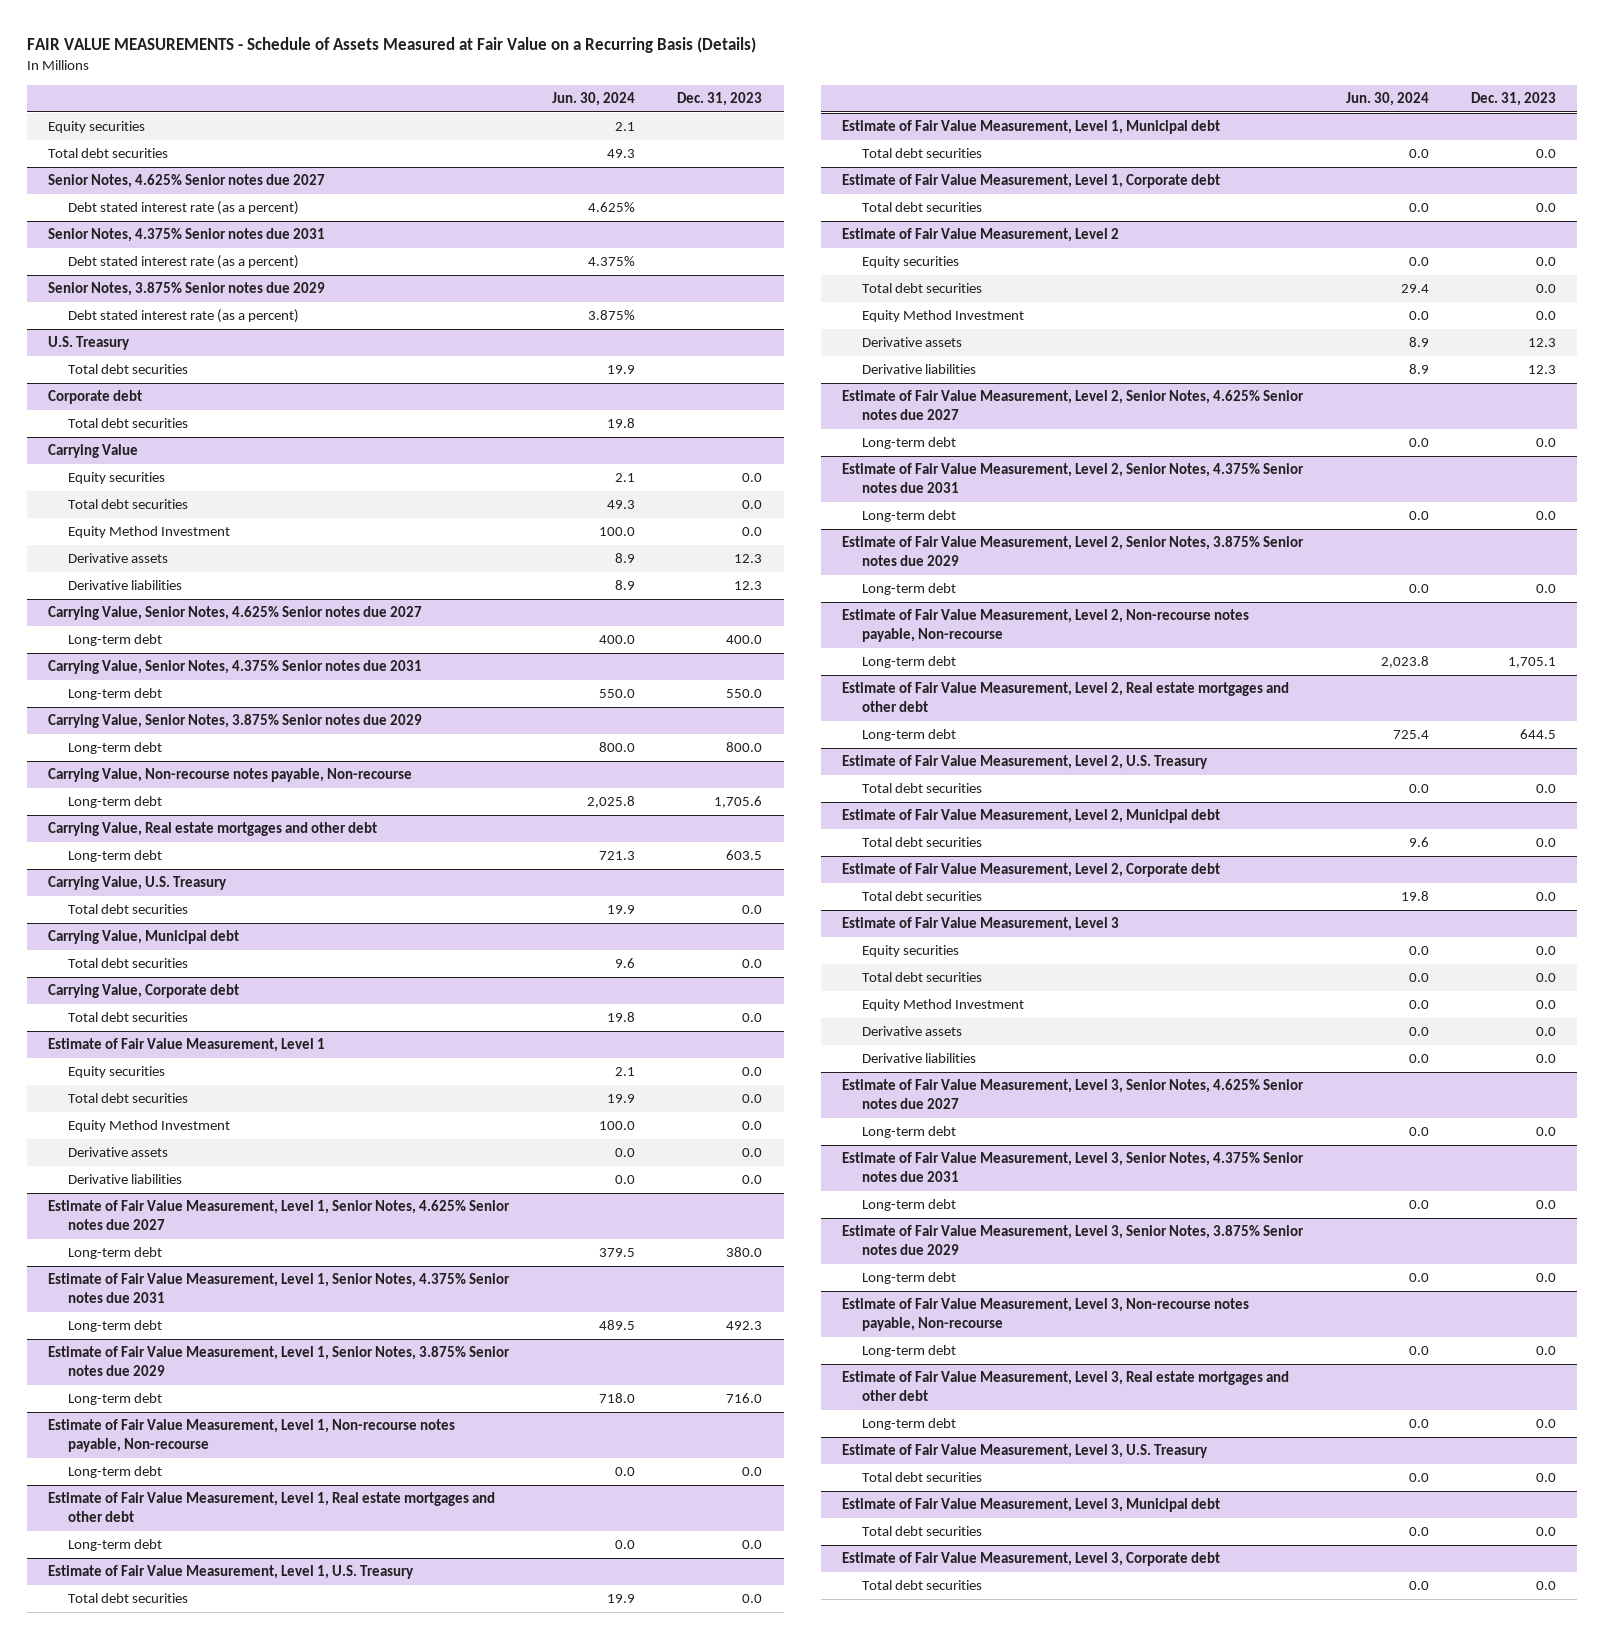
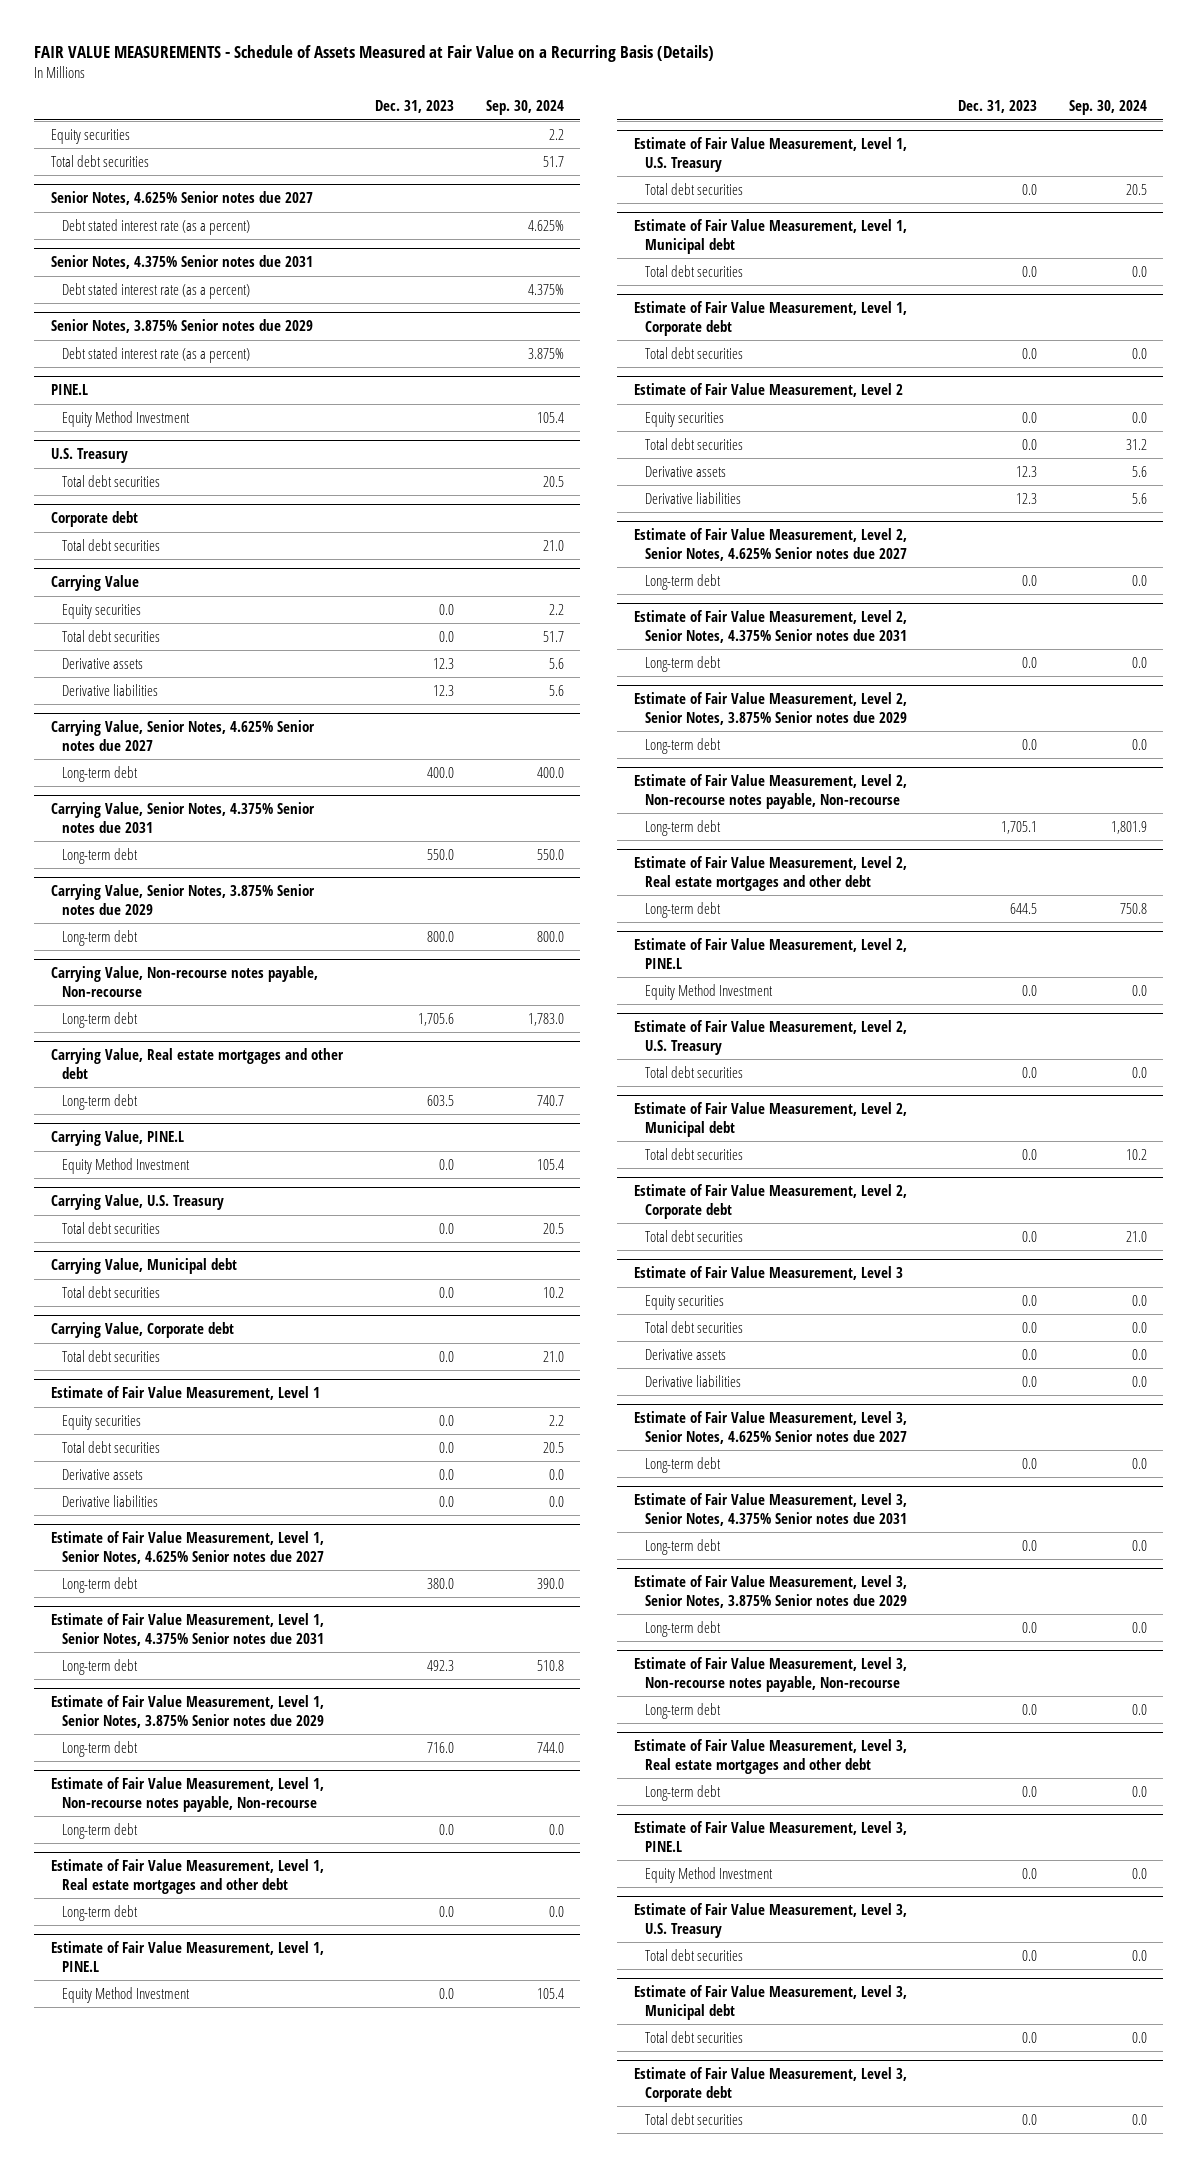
- | Jun. 30, 2024 | Dec. 31, 2023
+ | Dec. 31, 2023 | Sep. 30, 2024
+ PINE.L
+ Equity Method Investment | | 105.4
@ Carrying Value
- Equity Method Investment | 100.0 | 0.0
+ Carrying Value, PINE.L
+ Equity Method Investment | 0.0 | 105.4
@ Estimate of Fair Value Measurement, Level 1
- Equity Method Investment | 100.0 | 0.0
+ Estimate of Fair Value Measurement, Level 1, PINE.L
+ Equity Method Investment | 0.0 | 105.4
@ Estimate of Fair Value Measurement, Level 2
- Equity Method Investment | 0.0 | 0.0
+ Estimate of Fair Value Measurement, Level 2, PINE.L
+ Equity Method Investment | 0.0 | 0.0
@ Estimate of Fair Value Measurement, Level 3
- Equity Method Investment | 0.0 | 0.0
+ Estimate of Fair Value Measurement, Level 3, PINE.L
+ Equity Method Investment | 0.0 | 0.0

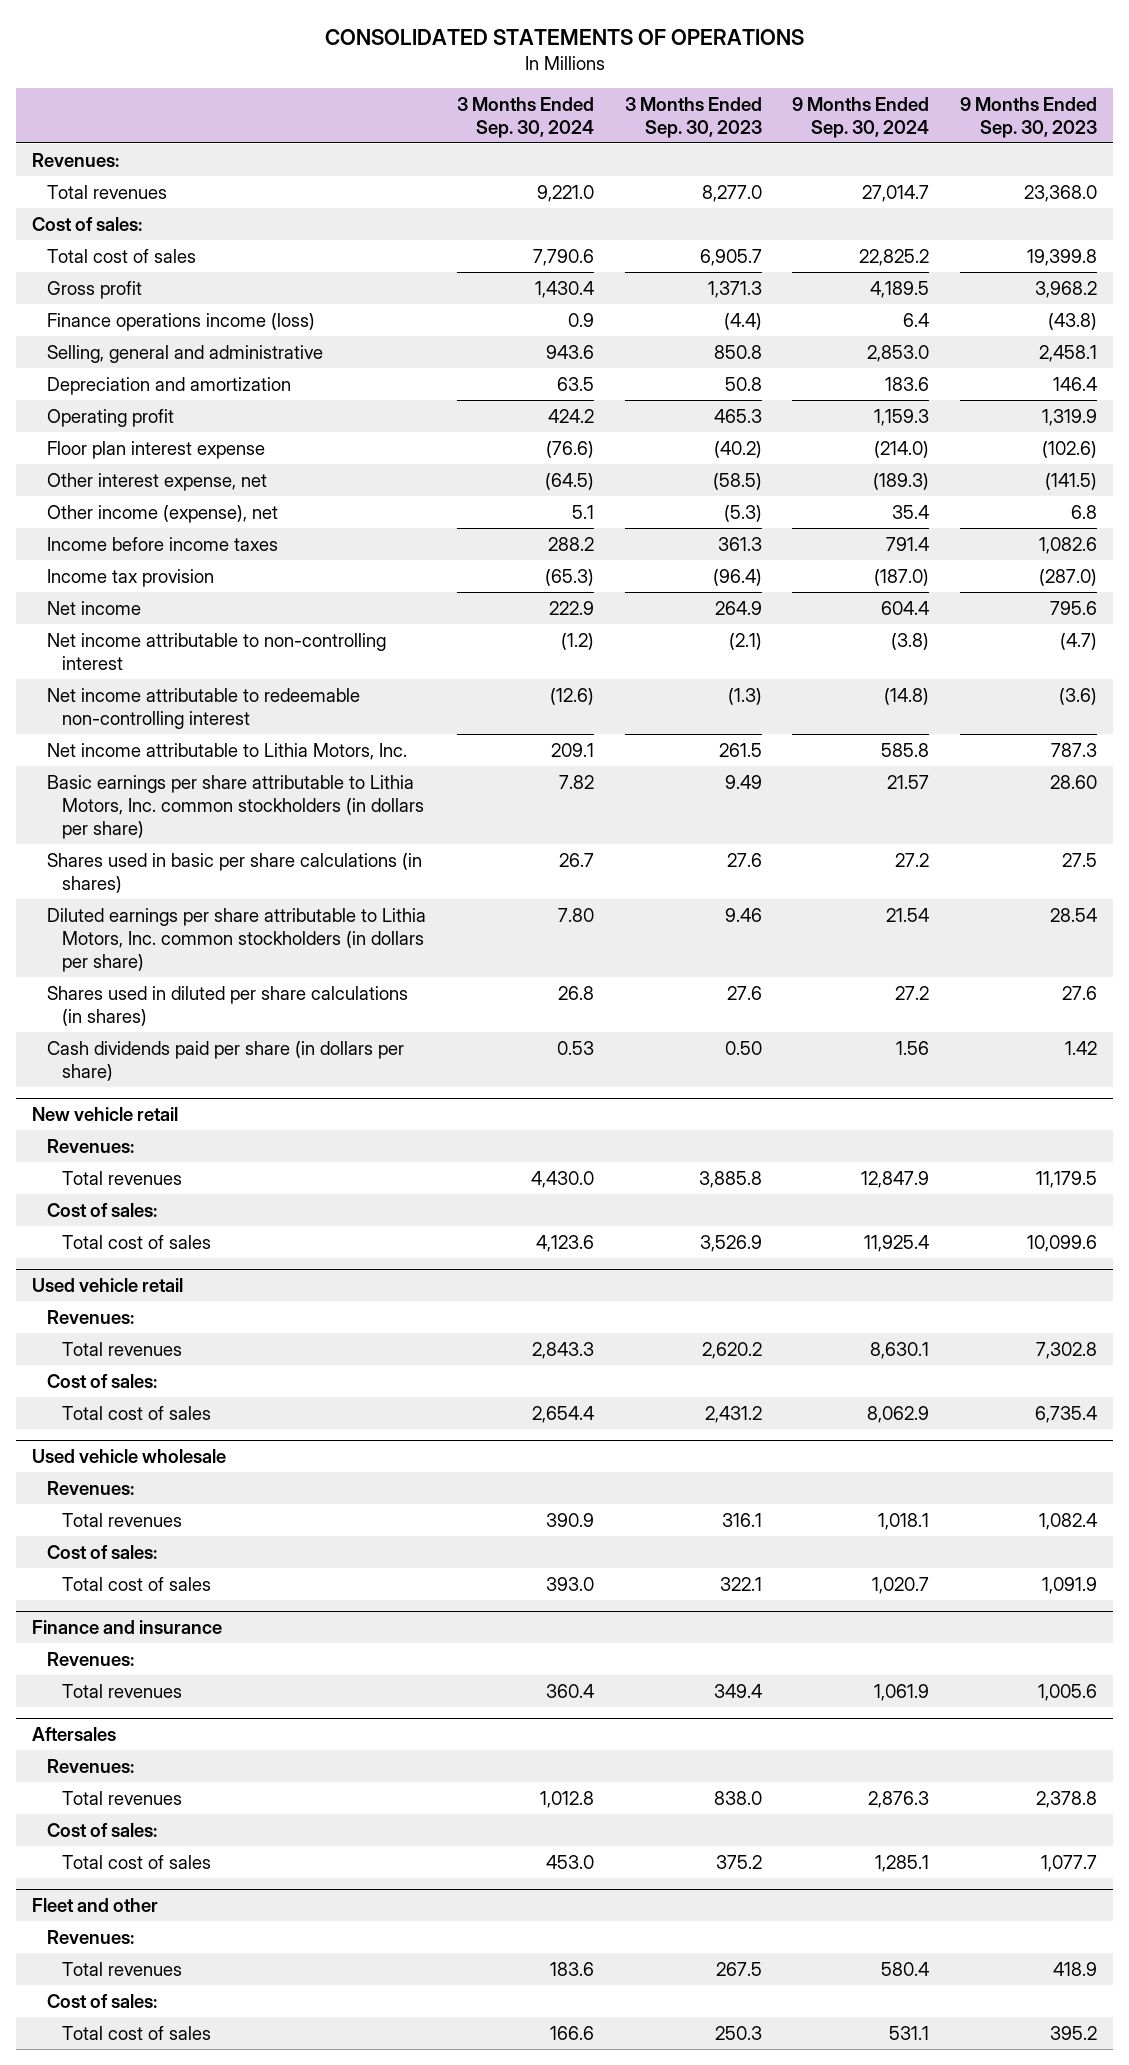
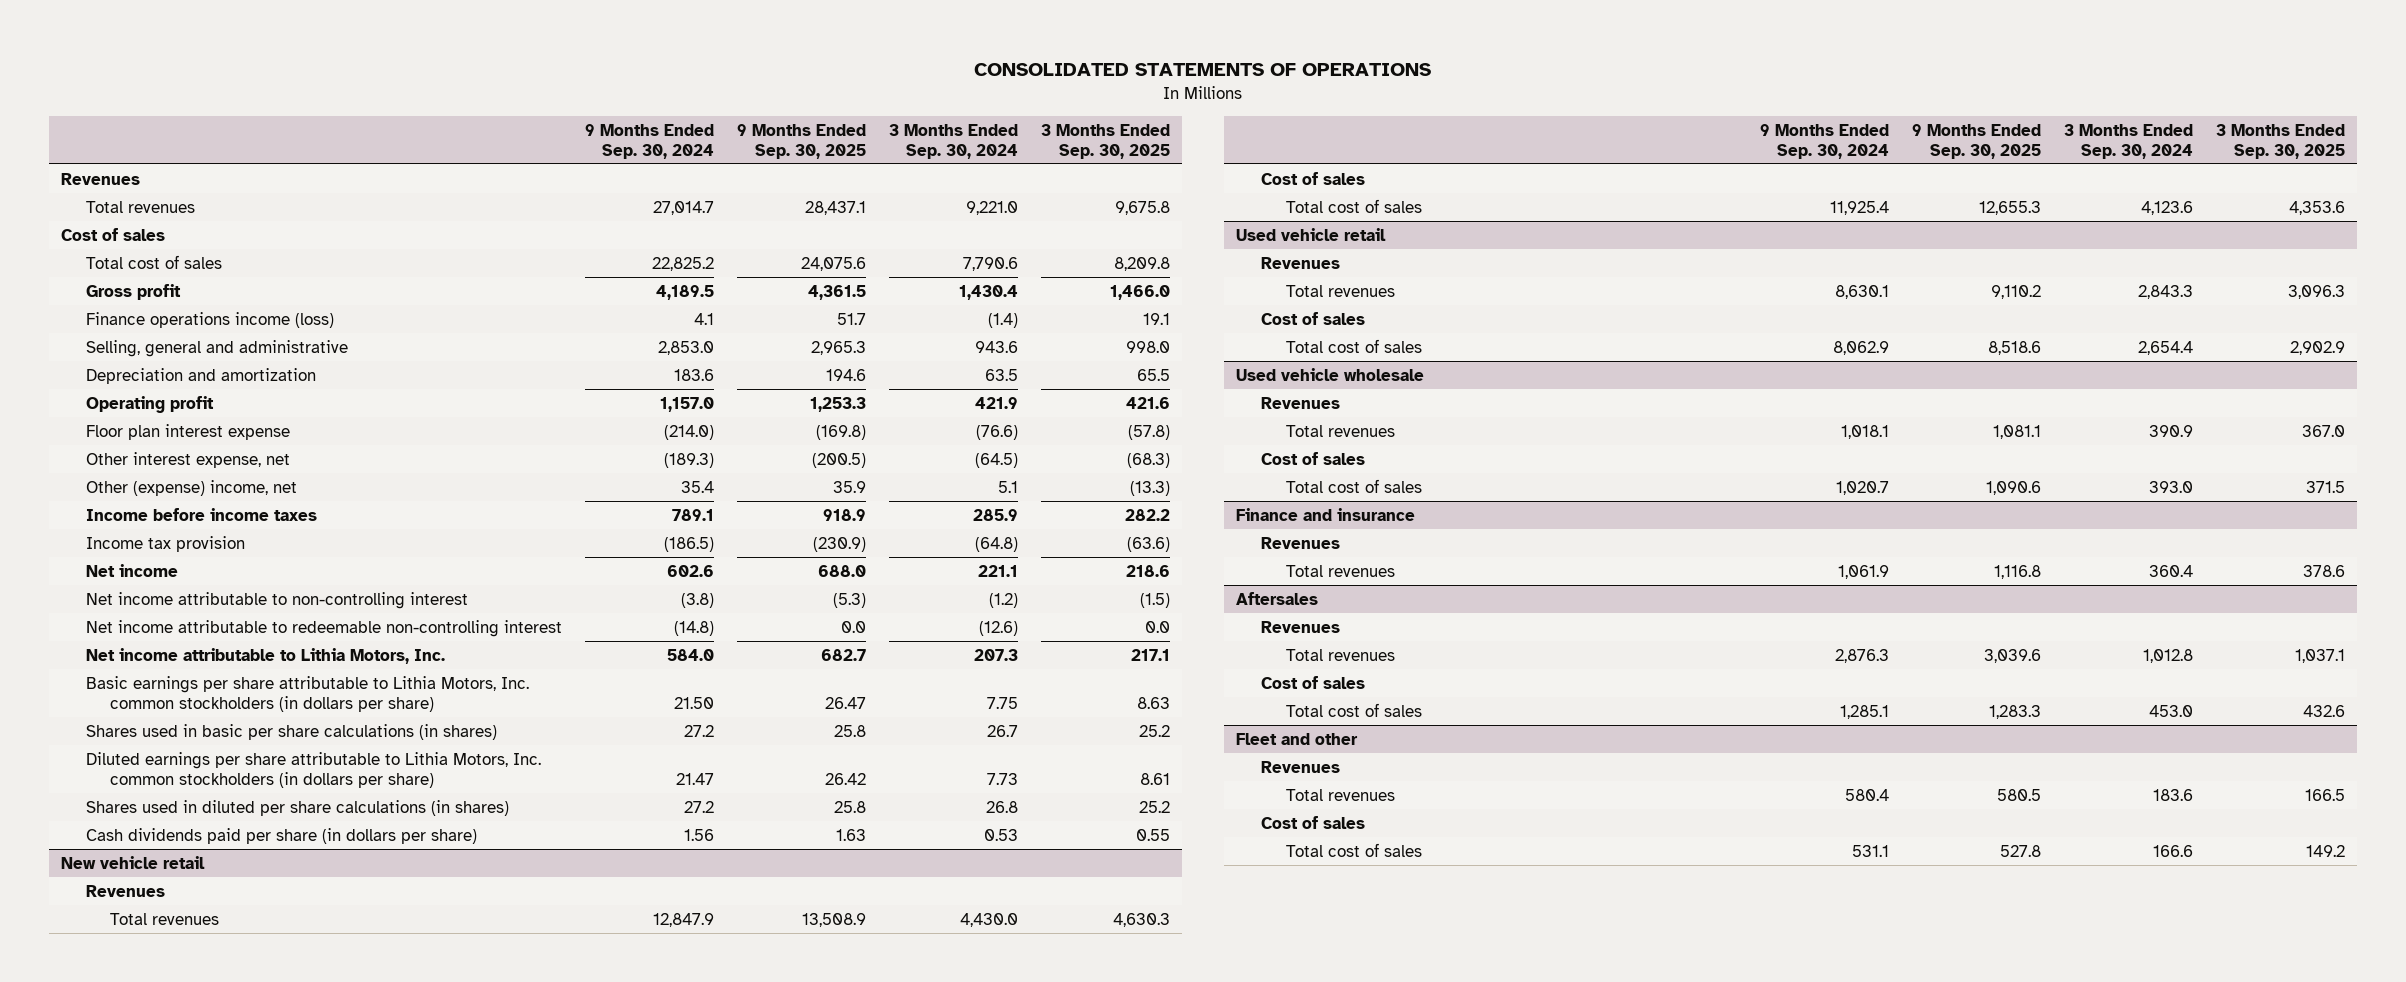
- | 3 Months Ended Sep. 30, 2024 | 3 Months Ended Sep. 30, 2023 | 9 Months Ended Sep. 30, 2024 | 9 Months Ended Sep. 30, 2023
+ | 9 Months Ended Sep. 30, 2024 | 9 Months Ended Sep. 30, 2025 | 3 Months Ended Sep. 30, 2024 | 3 Months Ended Sep. 30, 2025
- Revenues:
+ Revenues
- Cost of sales:
+ Cost of sales
- Finance operations income (loss) | 0.9 | (4.4) | 6.4 | (43.8)
+ Finance operations income (loss) | 4.1 | 51.7 | (1.4) | 19.1
- Operating profit | 424.2 | 465.3 | 1,159.3 | 1,319.9
+ Operating profit | 1,157.0 | 1,253.3 | 421.9 | 421.6
- Other income (expense), net | 5.1 | (5.3) | 35.4 | 6.8
- Income before income taxes | 288.2 | 361.3 | 791.4 | 1,082.6
- Income tax provision | (65.3) | (96.4) | (187.0) | (287.0)
- Net income | 222.9 | 264.9 | 604.4 | 795.6
+ Other (expense) income, net | 35.4 | 35.9 | 5.1 | (13.3)
+ Income before income taxes | 789.1 | 918.9 | 285.9 | 282.2
+ Income tax provision | (186.5) | (230.9) | (64.8) | (63.6)
+ Net income | 602.6 | 688.0 | 221.1 | 218.6
- Net income attributable to Lithia Motors, Inc. | 209.1 | 261.5 | 585.8 | 787.3
- Basic earnings per share attributable to Lithia Motors, Inc. common stockholders (in dollars per share) | 7.82 | 9.49 | 21.57 | 28.60
+ Net income attributable to Lithia Motors, Inc. | 584.0 | 682.7 | 207.3 | 217.1
+ Basic earnings per share attributable to Lithia Motors, Inc. common stockholders (in dollars per share) | 21.50 | 26.47 | 7.75 | 8.63
- Diluted earnings per share attributable to Lithia Motors, Inc. common stockholders (in dollars per share) | 7.80 | 9.46 | 21.54 | 28.54
+ Diluted earnings per share attributable to Lithia Motors, Inc. common stockholders (in dollars per share) | 21.47 | 26.42 | 7.73 | 8.61
@ New vehicle retail
- Revenues:
+ Revenues
- Cost of sales:
+ Cost of sales
@ Used vehicle retail
- Revenues:
+ Revenues
- Cost of sales:
+ Cost of sales
@ Used vehicle wholesale
- Revenues:
+ Revenues
- Cost of sales:
+ Cost of sales
@ Finance and insurance
- Revenues:
+ Revenues
@ Aftersales
- Revenues:
+ Revenues
- Cost of sales:
+ Cost of sales
@ Fleet and other
- Revenues:
+ Revenues
- Cost of sales:
+ Cost of sales

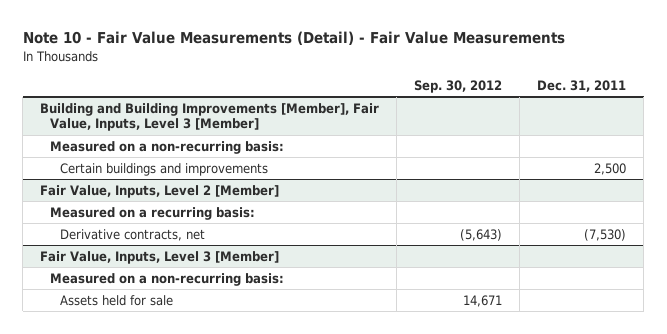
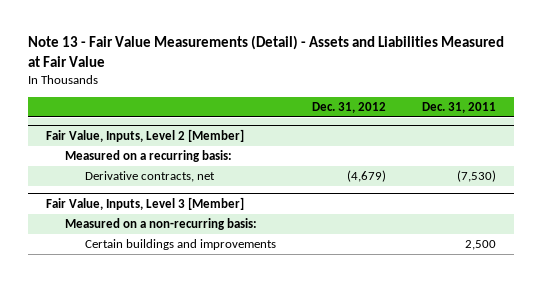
- Note 10 - Fair Value Measurements (Detail) - Fair Value Measurements
+ Note 13 - Fair Value Measurements (Detail) - Assets and Liabilities Measured at Fair Value
- | Sep. 30, 2012 | Dec. 31, 2011
+ | Dec. 31, 2012 | Dec. 31, 2011
- Building and Building Improvements [Member], Fair Value, Inputs, Level 3 [Member]
- Measured on a non-recurring basis:
- Certain buildings and improvements | | 2,500
@ Fair Value, Inputs, Level 3 [Member]
- Assets held for sale | 14,671 |
+ Certain buildings and improvements | | 2,500

